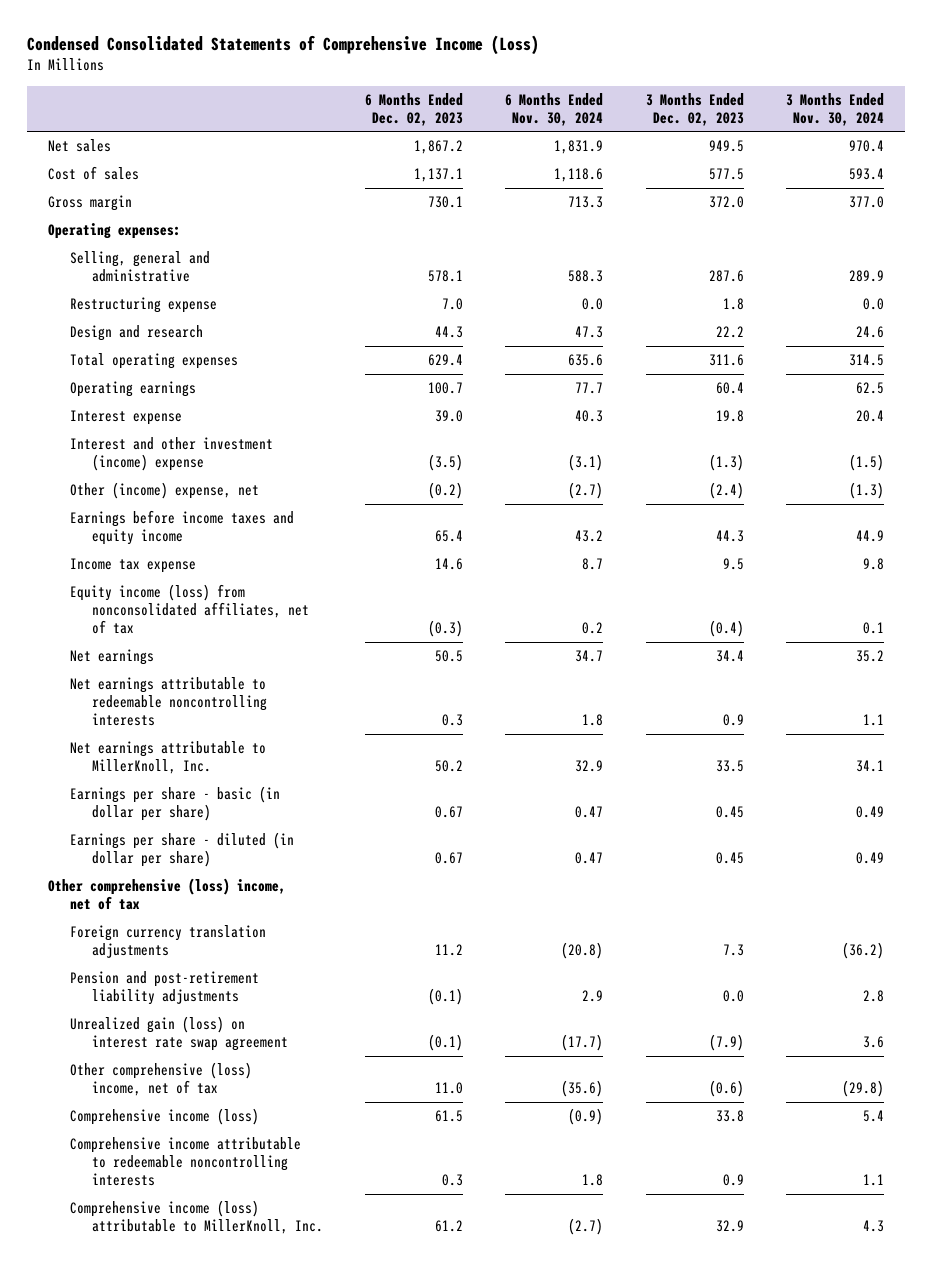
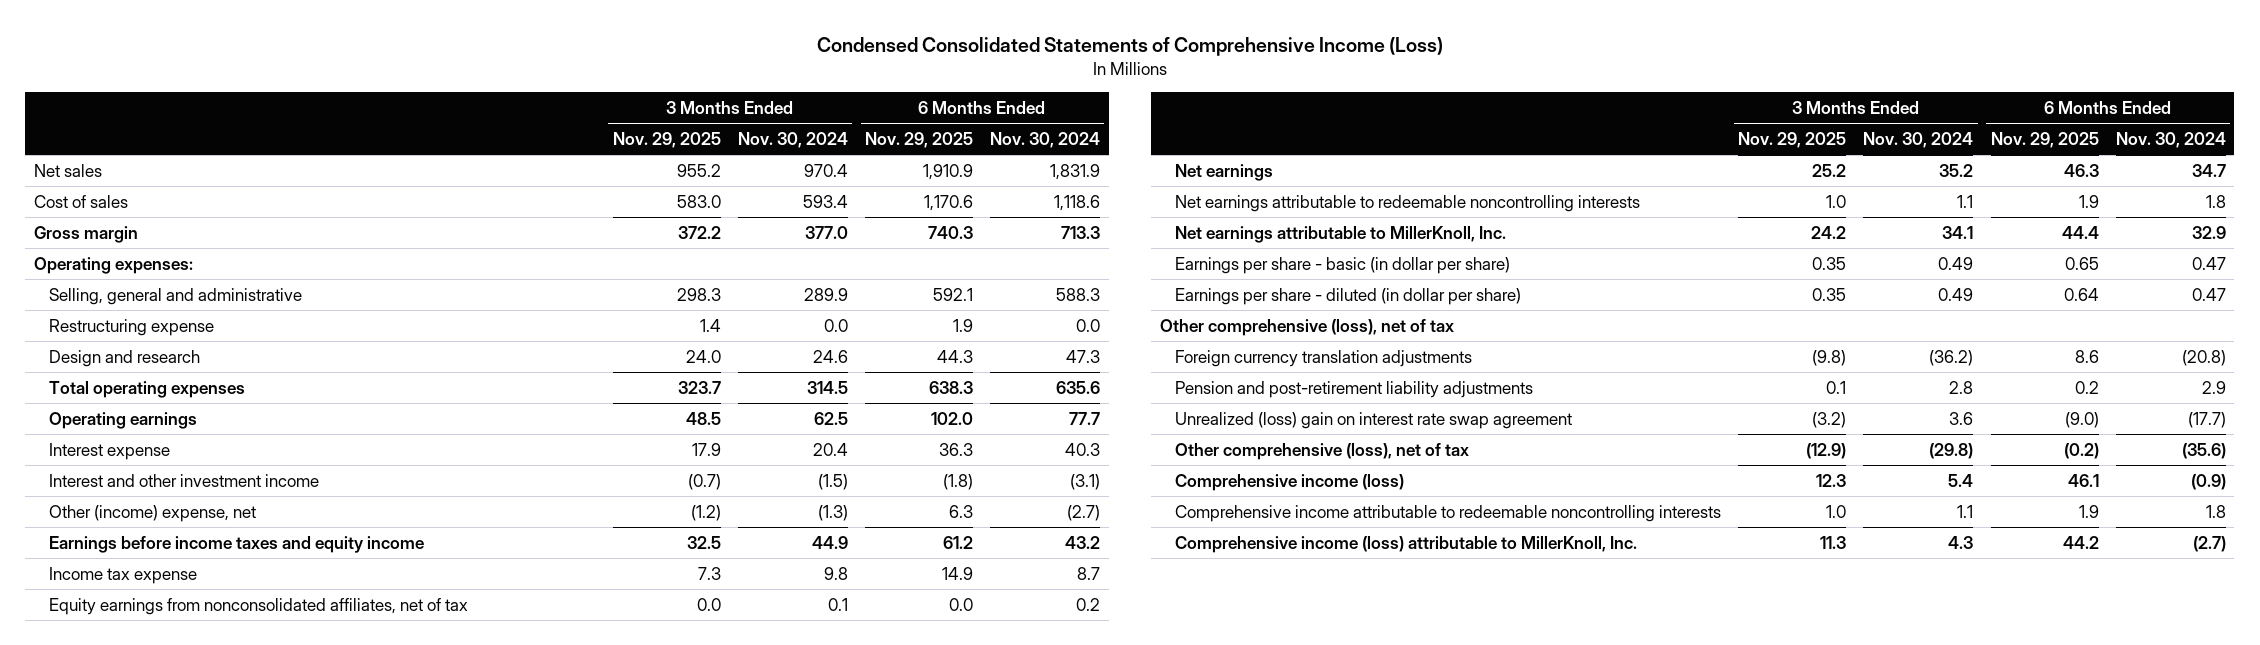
- | 6 Months Ended Dec. 02, 2023 | 6 Months Ended Nov. 30, 2024 | 3 Months Ended Dec. 02, 2023 | 3 Months Ended Nov. 30, 2024
+ | 3 Months Ended Nov. 29, 2025 | 3 Months Ended Nov. 30, 2024 | 6 Months Ended Nov. 29, 2025 | 6 Months Ended Nov. 30, 2024
- Interest and other investment (income) expense | (3.5) | (3.1) | (1.3) | (1.5)
+ Interest and other investment income | (0.7) | (1.5) | (1.8) | (3.1)
- Equity income (loss) from nonconsolidated affiliates, net of tax | (0.3) | 0.2 | (0.4) | 0.1
+ Equity earnings from nonconsolidated affiliates, net of tax | 0.0 | 0.1 | 0.0 | 0.2
- Other comprehensive (loss) income, net of tax
+ Other comprehensive (loss), net of tax
- Unrealized gain (loss) on interest rate swap agreement | (0.1) | (17.7) | (7.9) | 3.6
- Other comprehensive (loss) income, net of tax | 11.0 | (35.6) | (0.6) | (29.8)
+ Unrealized (loss) gain on interest rate swap agreement | (3.2) | 3.6 | (9.0) | (17.7)
+ Other comprehensive (loss), net of tax | (12.9) | (29.8) | (0.2) | (35.6)

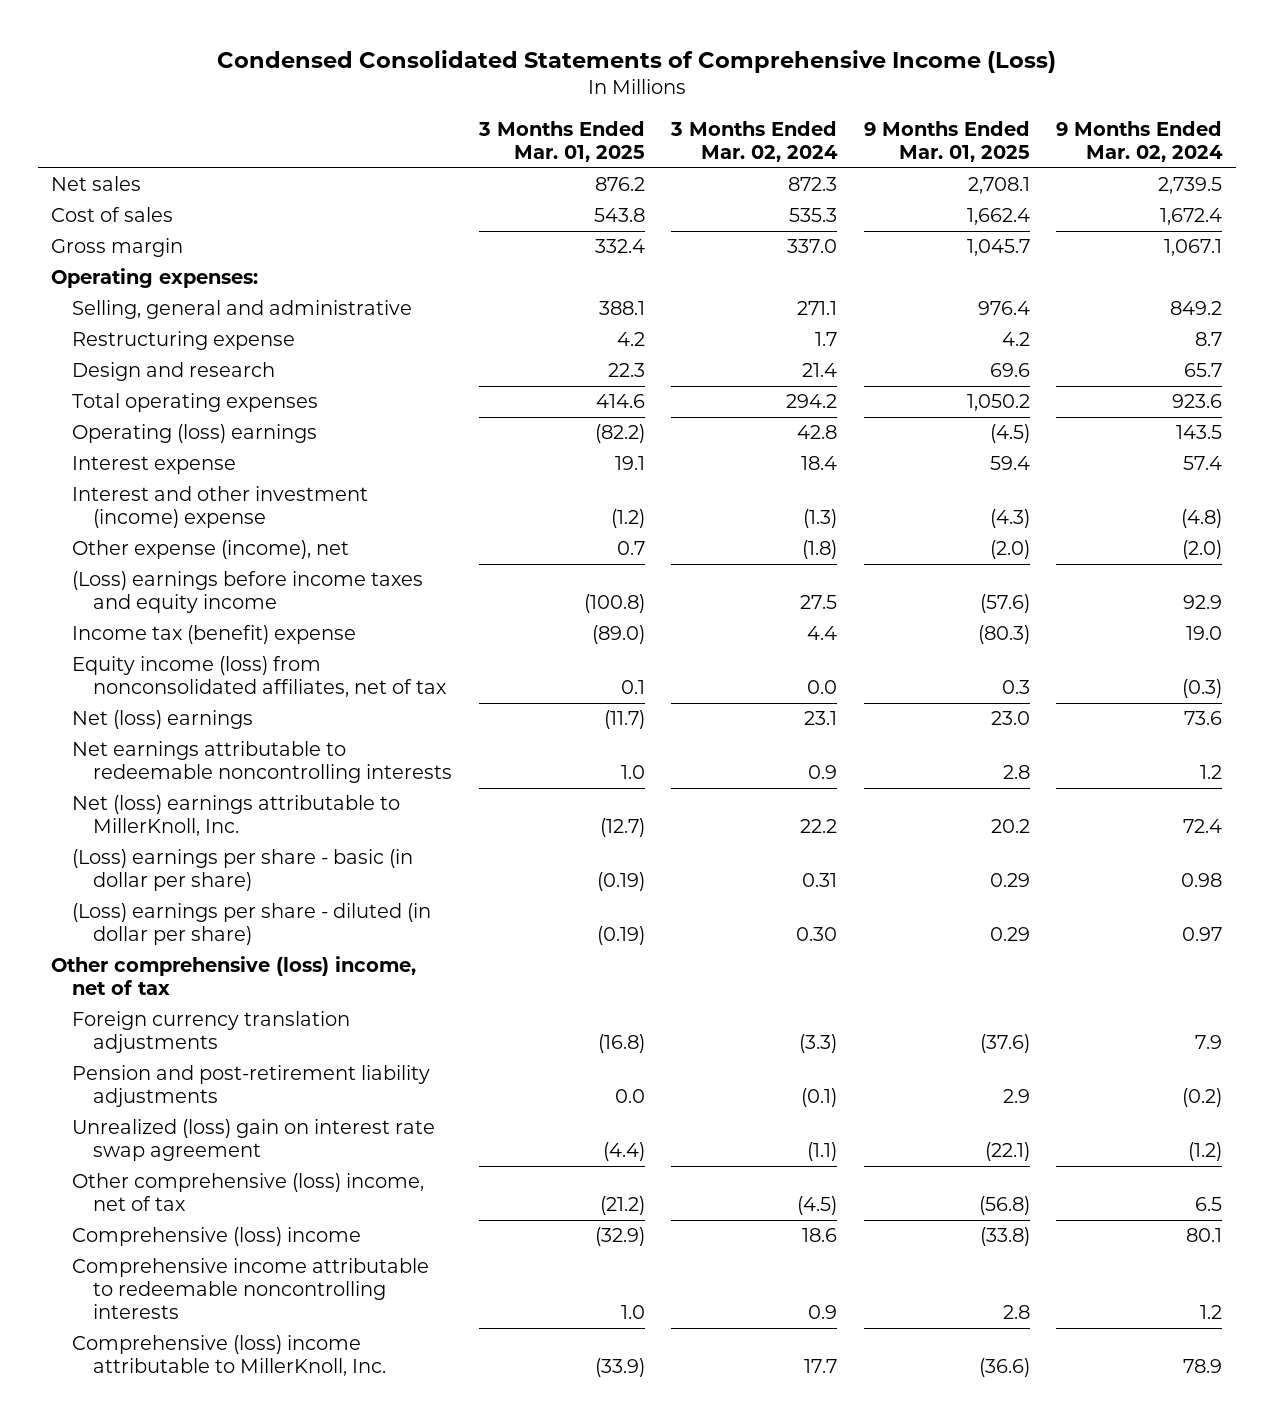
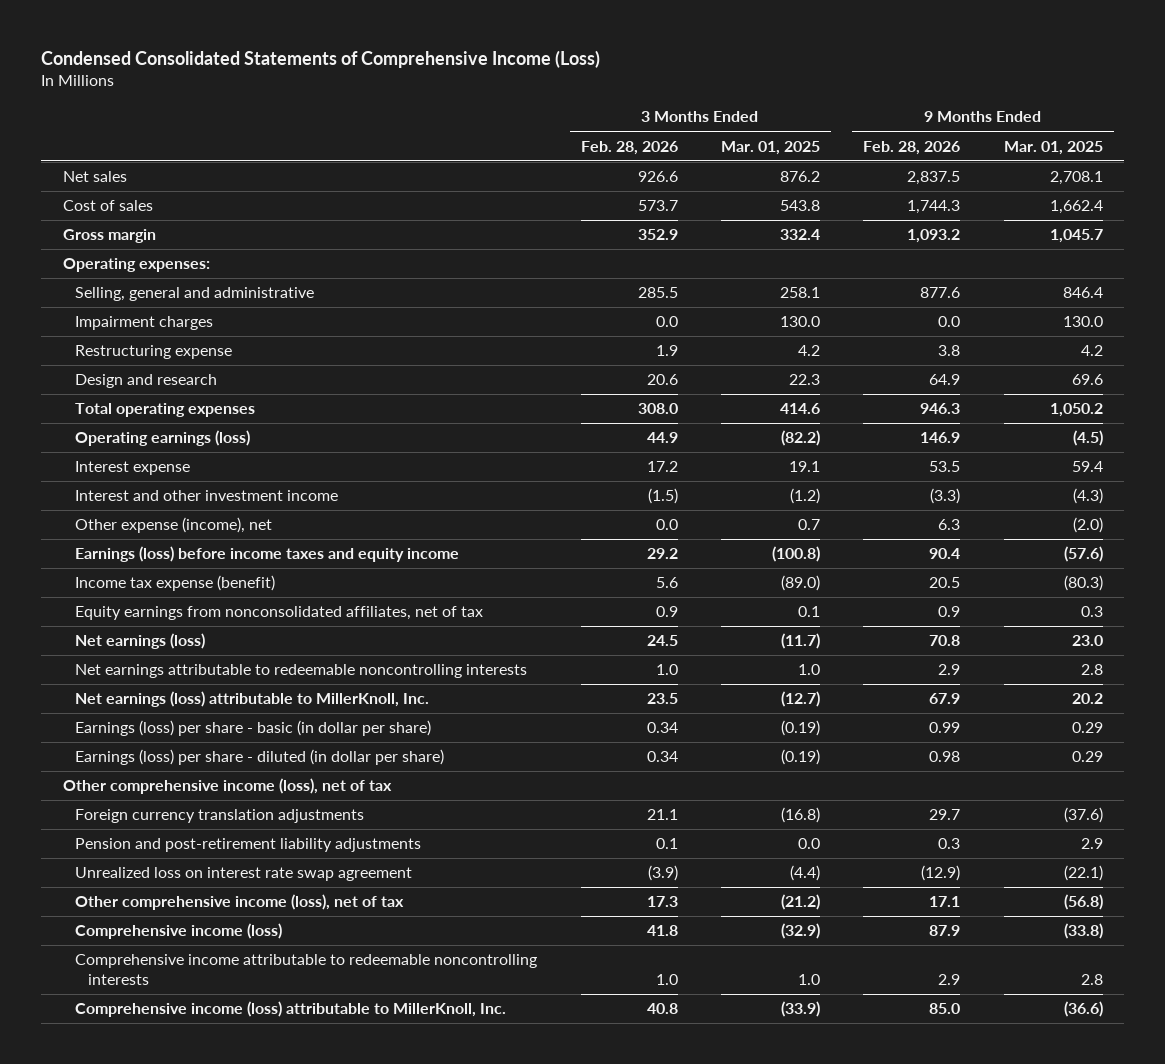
- | 3 Months Ended Mar. 01, 2025 | 3 Months Ended Mar. 02, 2024 | 9 Months Ended Mar. 01, 2025 | 9 Months Ended Mar. 02, 2024
+ | 3 Months Ended Feb. 28, 2026 | 3 Months Ended Mar. 01, 2025 | 9 Months Ended Feb. 28, 2026 | 9 Months Ended Mar. 01, 2025
- Selling, general and administrative | 388.1 | 271.1 | 976.4 | 849.2
+ Selling, general and administrative | 285.5 | 258.1 | 877.6 | 846.4
+ Impairment charges | 0.0 | 130.0 | 0.0 | 130.0
- Operating (loss) earnings | (82.2) | 42.8 | (4.5) | 143.5
+ Operating earnings (loss) | 44.9 | (82.2) | 146.9 | (4.5)
- Interest and other investment (income) expense | (1.2) | (1.3) | (4.3) | (4.8)
+ Interest and other investment income | (1.5) | (1.2) | (3.3) | (4.3)
- (Loss) earnings before income taxes and equity income | (100.8) | 27.5 | (57.6) | 92.9
- Income tax (benefit) expense | (89.0) | 4.4 | (80.3) | 19.0
- Equity income (loss) from nonconsolidated affiliates, net of tax | 0.1 | 0.0 | 0.3 | (0.3)
- Net (loss) earnings | (11.7) | 23.1 | 23.0 | 73.6
+ Earnings (loss) before income taxes and equity income | 29.2 | (100.8) | 90.4 | (57.6)
+ Income tax expense (benefit) | 5.6 | (89.0) | 20.5 | (80.3)
+ Equity earnings from nonconsolidated affiliates, net of tax | 0.9 | 0.1 | 0.9 | 0.3
+ Net earnings (loss) | 24.5 | (11.7) | 70.8 | 23.0
- Net (loss) earnings attributable to MillerKnoll, Inc. | (12.7) | 22.2 | 20.2 | 72.4
- (Loss) earnings per share - basic (in dollar per share) | (0.19) | 0.31 | 0.29 | 0.98
- (Loss) earnings per share - diluted (in dollar per share) | (0.19) | 0.30 | 0.29 | 0.97
- Other comprehensive (loss) income, net of tax
+ Net earnings (loss) attributable to MillerKnoll, Inc. | 23.5 | (12.7) | 67.9 | 20.2
+ Earnings (loss) per share - basic (in dollar per share) | 0.34 | (0.19) | 0.99 | 0.29
+ Earnings (loss) per share - diluted (in dollar per share) | 0.34 | (0.19) | 0.98 | 0.29
+ Other comprehensive income (loss), net of tax
- Unrealized (loss) gain on interest rate swap agreement | (4.4) | (1.1) | (22.1) | (1.2)
- Other comprehensive (loss) income, net of tax | (21.2) | (4.5) | (56.8) | 6.5
- Comprehensive (loss) income | (32.9) | 18.6 | (33.8) | 80.1
+ Unrealized loss on interest rate swap agreement | (3.9) | (4.4) | (12.9) | (22.1)
+ Other comprehensive income (loss), net of tax | 17.3 | (21.2) | 17.1 | (56.8)
+ Comprehensive income (loss) | 41.8 | (32.9) | 87.9 | (33.8)
- Comprehensive (loss) income attributable to MillerKnoll, Inc. | (33.9) | 17.7 | (36.6) | 78.9
+ Comprehensive income (loss) attributable to MillerKnoll, Inc. | 40.8 | (33.9) | 85.0 | (36.6)

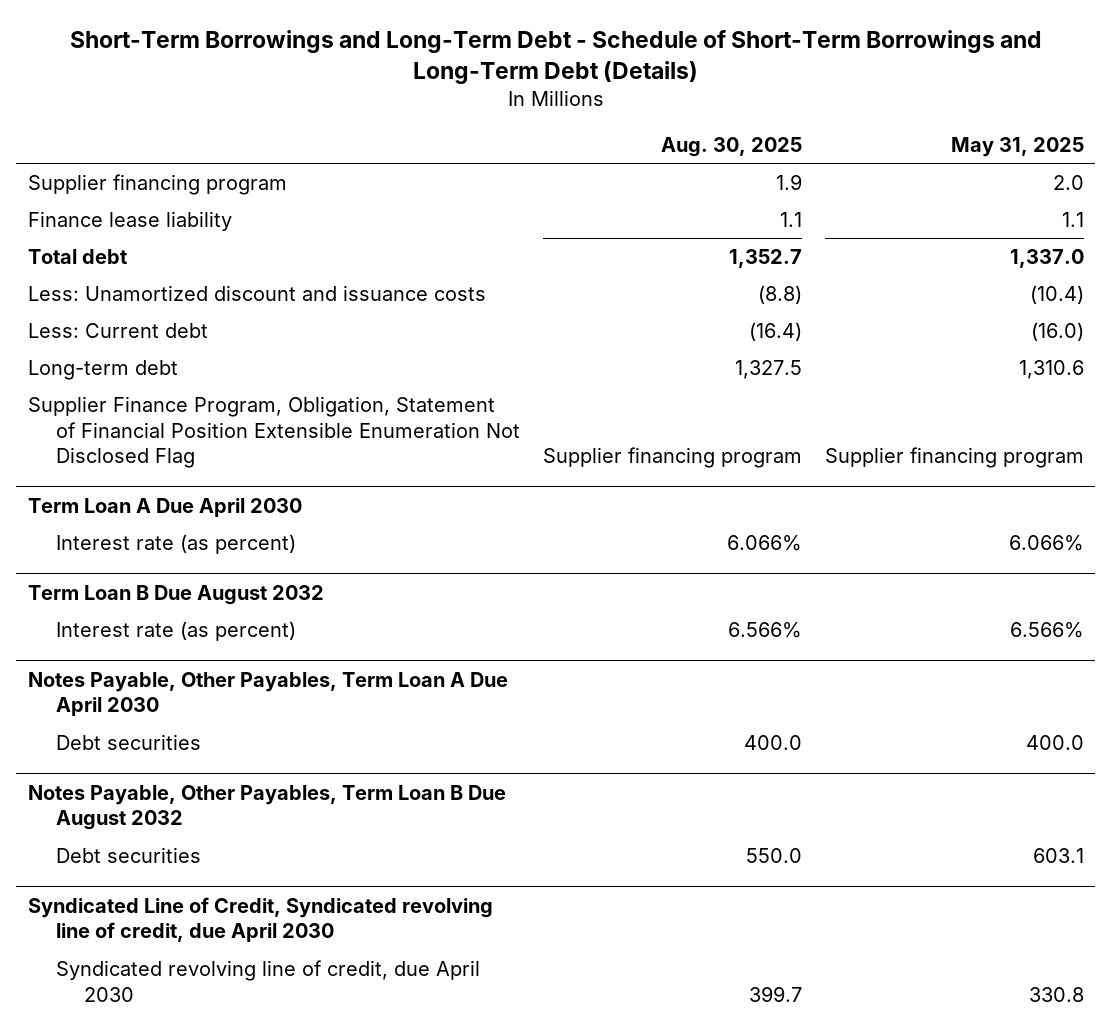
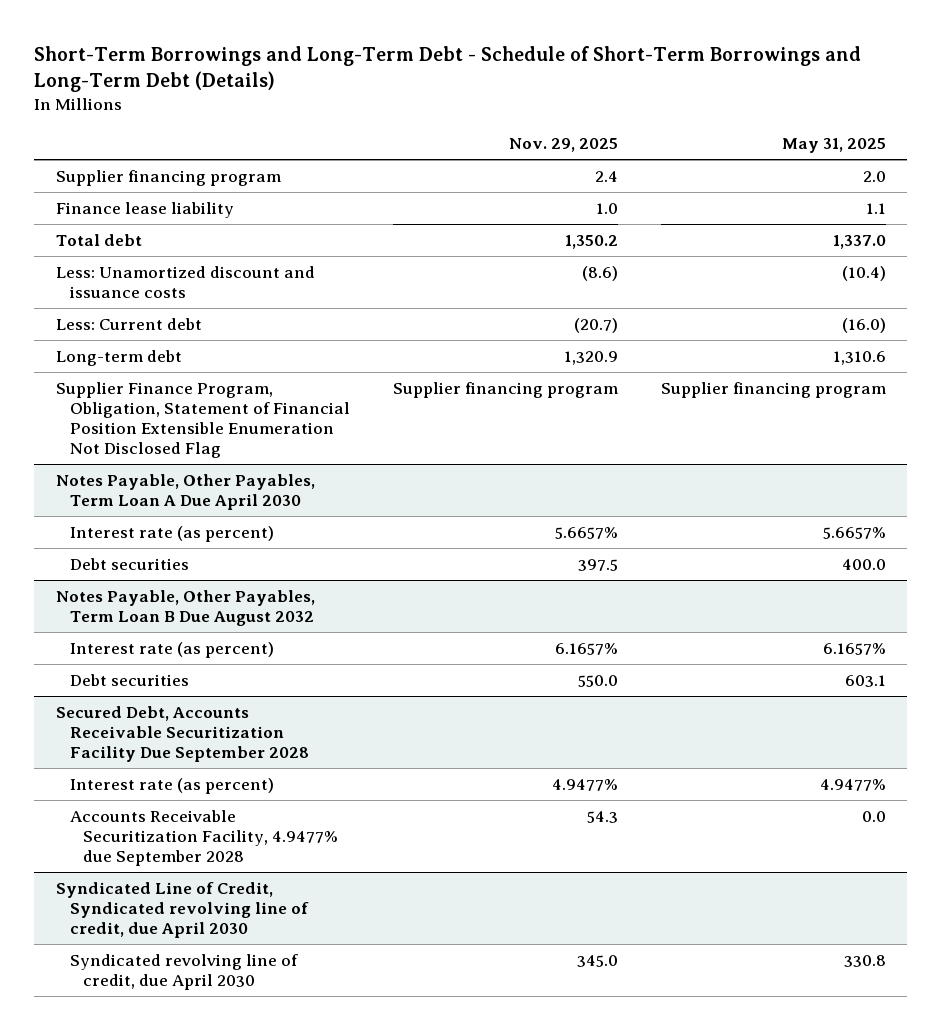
- | Aug. 30, 2025 | May 31, 2025
+ | Nov. 29, 2025 | May 31, 2025
- Term Loan A Due April 2030
- Interest rate (as percent) | 6.066% | 6.066%
- Term Loan B Due August 2032
- Interest rate (as percent) | 6.566% | 6.566%
@ Notes Payable, Other Payables, Term Loan A Due April 2030
+ Interest rate (as percent) | 5.6657% | 5.6657%
@ Notes Payable, Other Payables, Term Loan B Due August 2032
+ Interest rate (as percent) | 6.1657% | 6.1657%
+ Secured Debt, Accounts Receivable Securitization Facility Due September 2028
+ Interest rate (as percent) | 4.9477% | 4.9477%
+ Accounts Receivable Securitization Facility, 4.9477% due September 2028 | 54.3 | 0.0

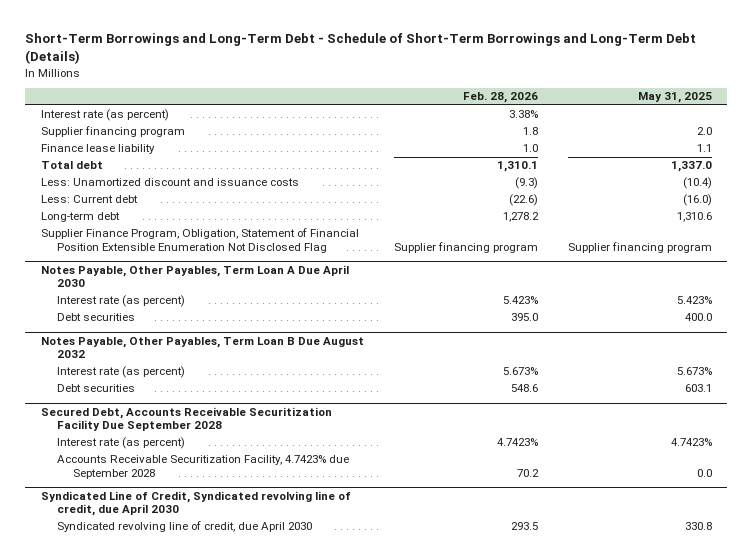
- | Nov. 29, 2025 | May 31, 2025
+ | Feb. 28, 2026 | May 31, 2025
+ Interest rate (as percent) | 3.38% |
@ Notes Payable, Other Payables, Term Loan A Due April 2030
- Interest rate (as percent) | 5.6657% | 5.6657%
+ Interest rate (as percent) | 5.423% | 5.423%
@ Notes Payable, Other Payables, Term Loan B Due August 2032
- Interest rate (as percent) | 6.1657% | 6.1657%
+ Interest rate (as percent) | 5.673% | 5.673%
@ Secured Debt, Accounts Receivable Securitization Facility Due September 2028
- Interest rate (as percent) | 4.9477% | 4.9477%
- Accounts Receivable Securitization Facility, 4.9477% due September 2028 | 54.3 | 0.0
+ Interest rate (as percent) | 4.7423% | 4.7423%
+ Accounts Receivable Securitization Facility, 4.7423% due September 2028 | 70.2 | 0.0

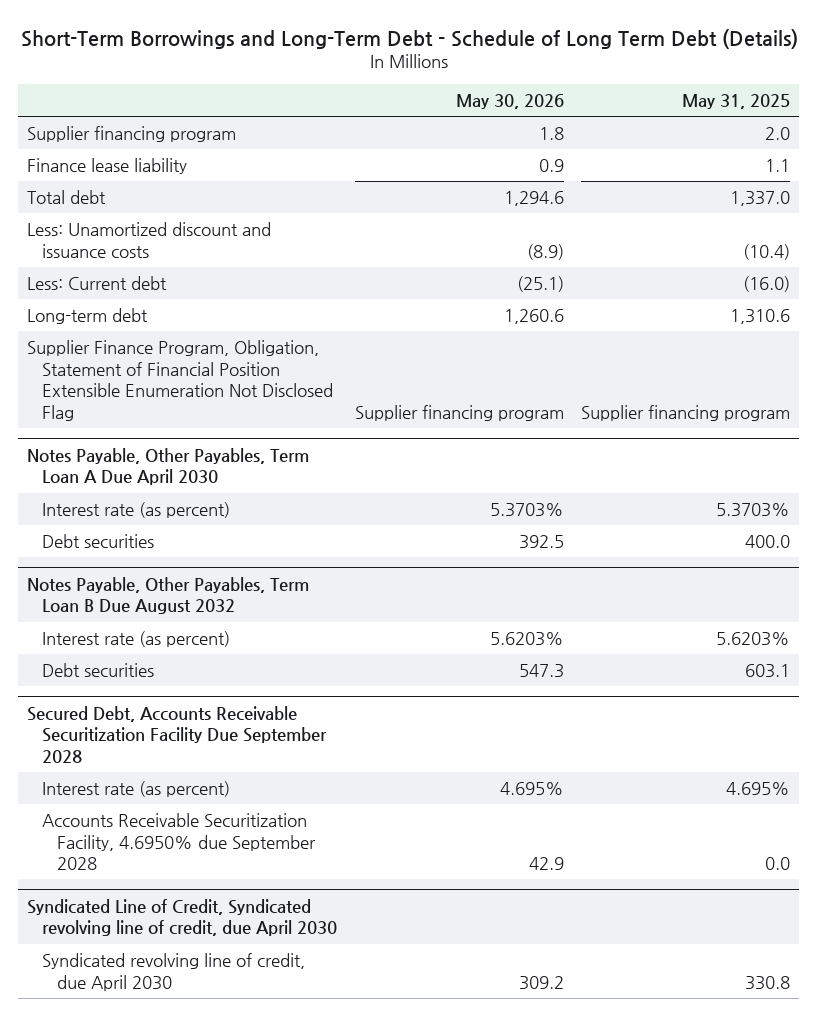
- Short-Term Borrowings and Long-Term Debt - Schedule of Short-Term Borrowings and Long-Term Debt (Details)
+ Short-Term Borrowings and Long-Term Debt - Schedule of Long Term Debt (Details)
- | Feb. 28, 2026 | May 31, 2025
+ | May 30, 2026 | May 31, 2025
- Interest rate (as percent) | 3.38% |
@ Notes Payable, Other Payables, Term Loan A Due April 2030
- Interest rate (as percent) | 5.423% | 5.423%
+ Interest rate (as percent) | 5.3703% | 5.3703%
@ Notes Payable, Other Payables, Term Loan B Due August 2032
- Interest rate (as percent) | 5.673% | 5.673%
+ Interest rate (as percent) | 5.6203% | 5.6203%
@ Secured Debt, Accounts Receivable Securitization Facility Due September 2028
- Interest rate (as percent) | 4.7423% | 4.7423%
- Accounts Receivable Securitization Facility, 4.7423% due September 2028 | 70.2 | 0.0
+ Interest rate (as percent) | 4.695% | 4.695%
+ Accounts Receivable Securitization Facility, 4.6950% due September 2028 | 42.9 | 0.0

